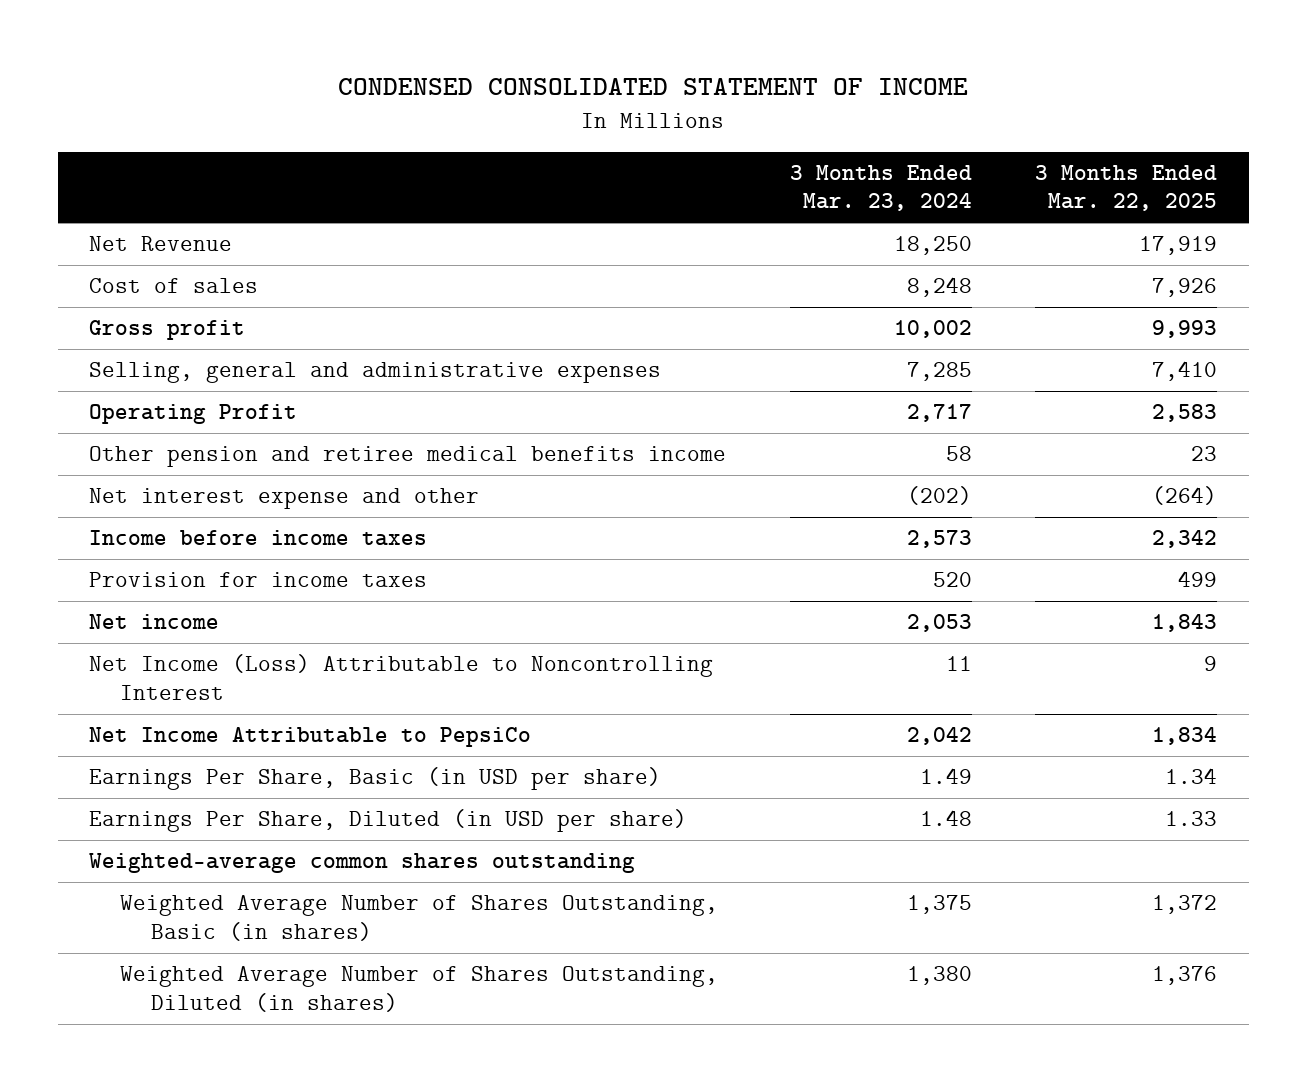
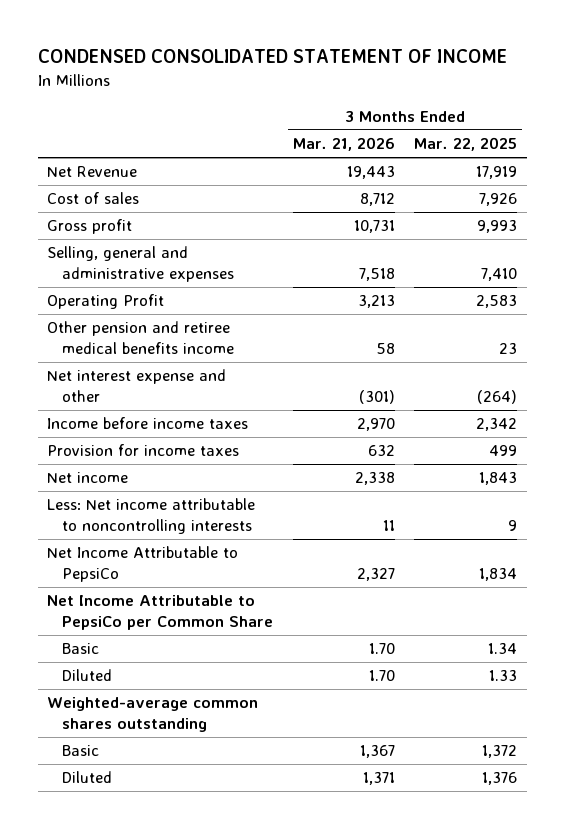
- | 3 Months Ended Mar. 23, 2024 | 3 Months Ended Mar. 22, 2025
+ | 3 Months Ended Mar. 21, 2026 | 3 Months Ended Mar. 22, 2025
- Net Income (Loss) Attributable to Noncontrolling Interest | 11 | 9
+ Less: Net income attributable to noncontrolling interests | 11 | 9
- Earnings Per Share, Basic (in USD per share) | 1.49 | 1.34
- Earnings Per Share, Diluted (in USD per share) | 1.48 | 1.33
+ Net Income Attributable to PepsiCo per Common Share
+ Basic | 1.70 | 1.34
+ Diluted | 1.70 | 1.33
- Weighted Average Number of Shares Outstanding, Basic (in shares) | 1,375 | 1,372
- Weighted Average Number of Shares Outstanding, Diluted (in shares) | 1,380 | 1,376
+ Basic | 1,367 | 1,372
+ Diluted | 1,371 | 1,376

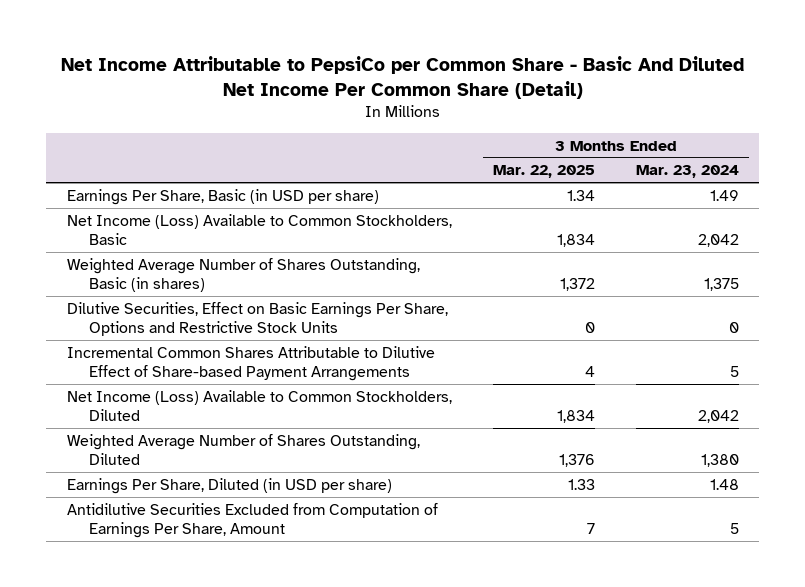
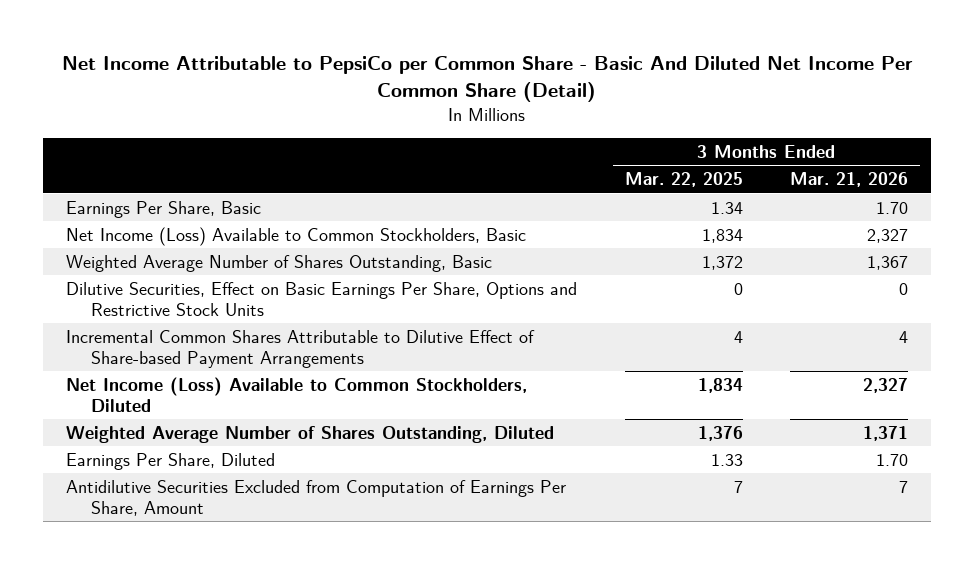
- | 3 Months Ended Mar. 22, 2025 | 3 Months Ended Mar. 23, 2024
+ | 3 Months Ended Mar. 22, 2025 | 3 Months Ended Mar. 21, 2026
- Earnings Per Share, Basic (in USD per share) | 1.34 | 1.49
+ Earnings Per Share, Basic | 1.34 | 1.70
- Weighted Average Number of Shares Outstanding, Basic (in shares) | 1,372 | 1,375
+ Weighted Average Number of Shares Outstanding, Basic | 1,372 | 1,367
- Earnings Per Share, Diluted (in USD per share) | 1.33 | 1.48
+ Earnings Per Share, Diluted | 1.33 | 1.70

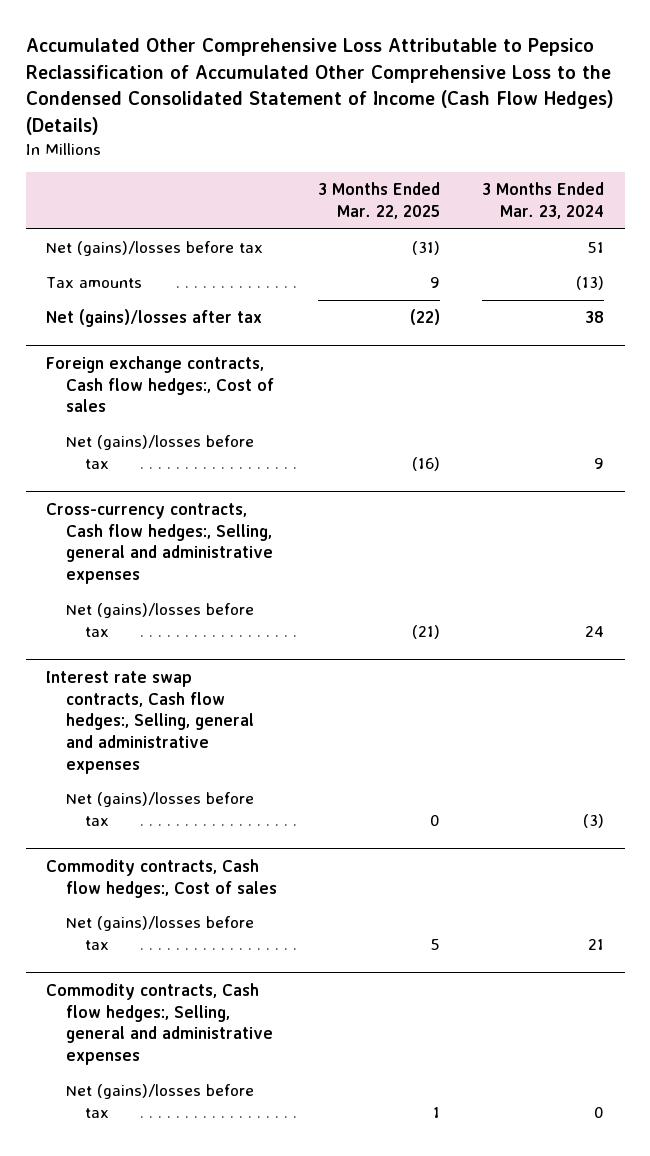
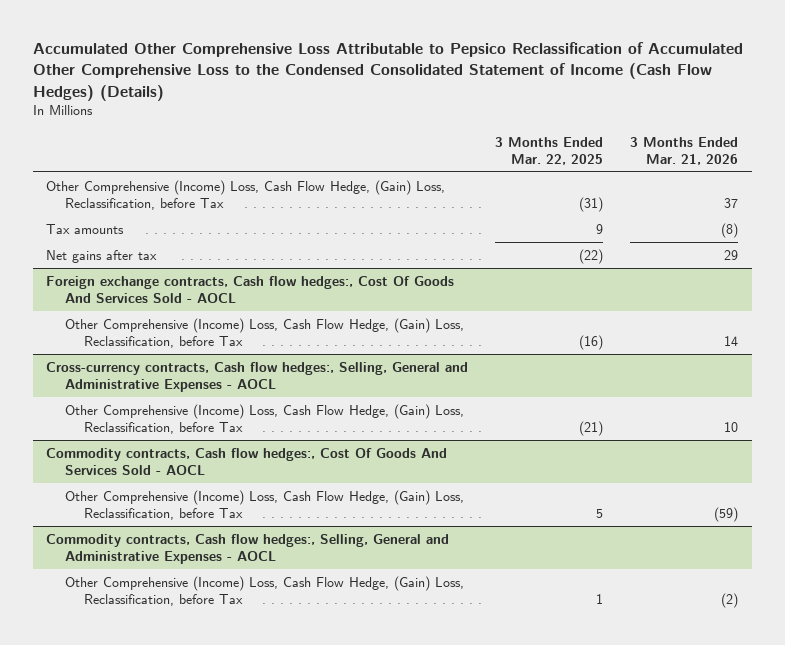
- | 3 Months Ended Mar. 22, 2025 | 3 Months Ended Mar. 23, 2024
+ | 3 Months Ended Mar. 22, 2025 | 3 Months Ended Mar. 21, 2026
- Net (gains)/losses before tax | (31) | 51
+ Other Comprehensive (Income) Loss, Cash Flow Hedge, (Gain) Loss, Reclassification, before Tax | (31) | 37
- Net (gains)/losses after tax | (22) | 38
- Foreign exchange contracts, Cash flow hedges:, Cost of sales
- Net (gains)/losses before tax | (16) | 9
- Cross-currency contracts, Cash flow hedges:, Selling, general and administrative expenses
- Net (gains)/losses before tax | (21) | 24
- Interest rate swap contracts, Cash flow hedges:, Selling, general and administrative expenses
- Net (gains)/losses before tax | 0 | (3)
- Commodity contracts, Cash flow hedges:, Cost of sales
- Net (gains)/losses before tax | 5 | 21
- Commodity contracts, Cash flow hedges:, Selling, general and administrative expenses
- Net (gains)/losses before tax | 1 | 0
+ Net gains after tax | (22) | 29
+ Foreign exchange contracts, Cash flow hedges:, Cost Of Goods And Services Sold - AOCL
+ Other Comprehensive (Income) Loss, Cash Flow Hedge, (Gain) Loss, Reclassification, before Tax | (16) | 14
+ Cross-currency contracts, Cash flow hedges:, Selling, General and Administrative Expenses - AOCL
+ Other Comprehensive (Income) Loss, Cash Flow Hedge, (Gain) Loss, Reclassification, before Tax | (21) | 10
+ Commodity contracts, Cash flow hedges:, Cost Of Goods And Services Sold - AOCL
+ Other Comprehensive (Income) Loss, Cash Flow Hedge, (Gain) Loss, Reclassification, before Tax | 5 | (59)
+ Commodity contracts, Cash flow hedges:, Selling, General and Administrative Expenses - AOCL
+ Other Comprehensive (Income) Loss, Cash Flow Hedge, (Gain) Loss, Reclassification, before Tax | 1 | (2)

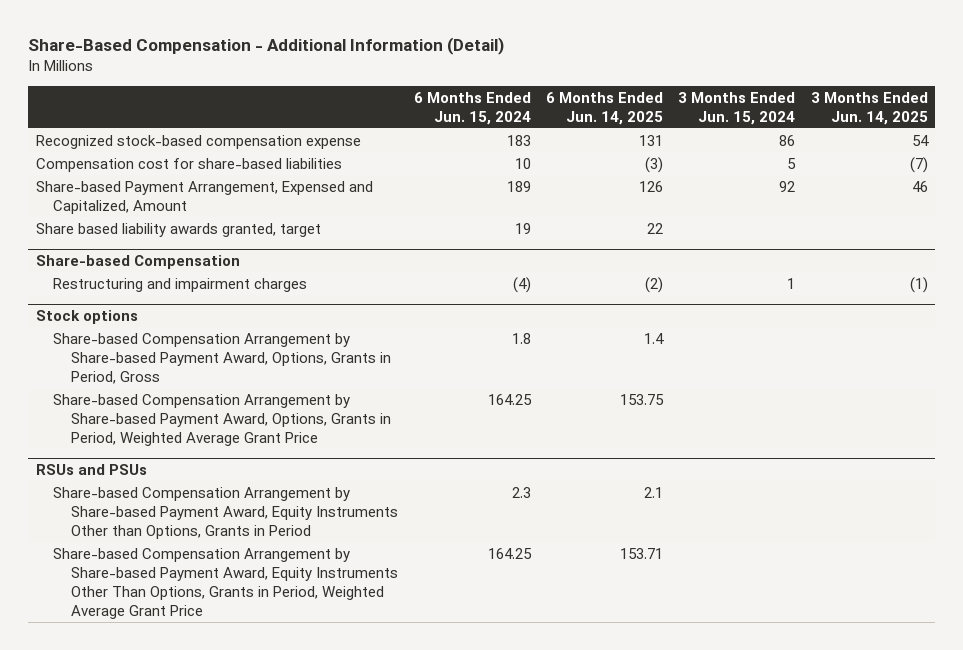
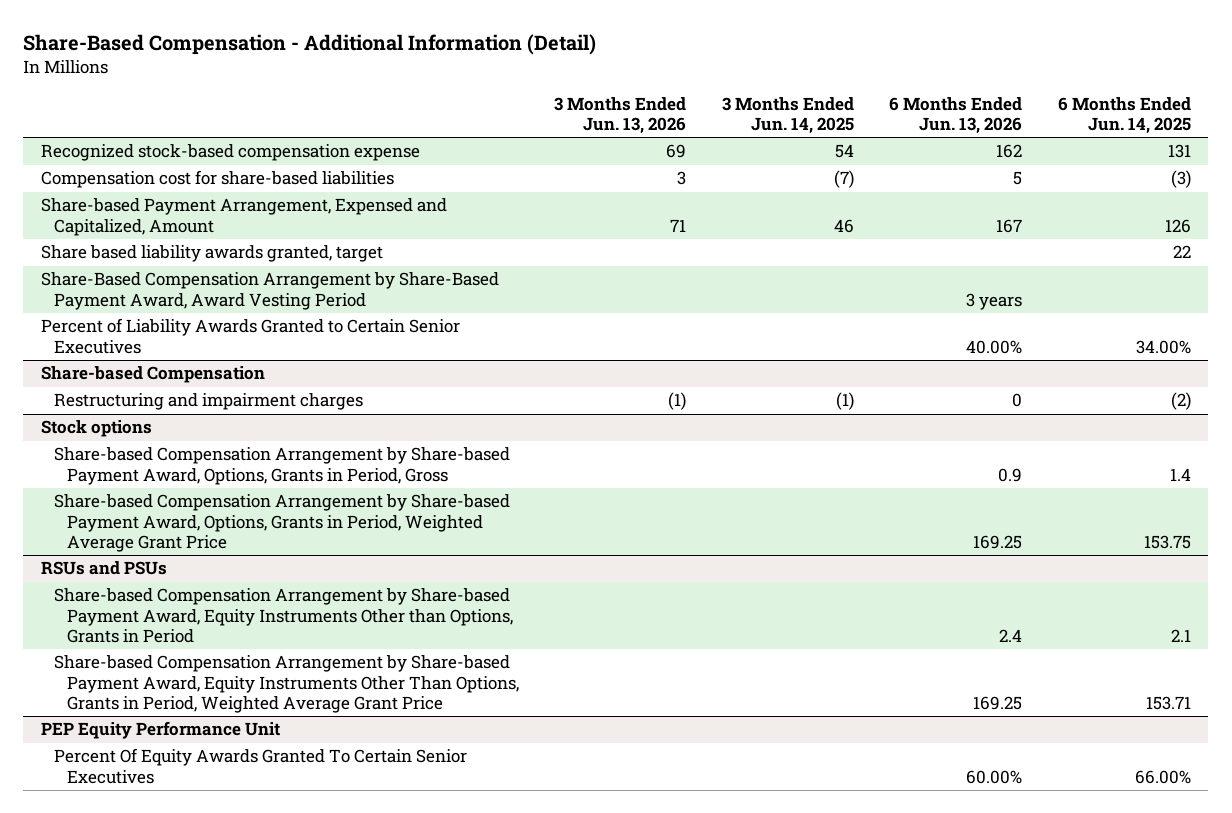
- | 6 Months Ended Jun. 15, 2024 | 6 Months Ended Jun. 14, 2025 | 3 Months Ended Jun. 15, 2024 | 3 Months Ended Jun. 14, 2025
+ | 3 Months Ended Jun. 13, 2026 | 3 Months Ended Jun. 14, 2025 | 6 Months Ended Jun. 13, 2026 | 6 Months Ended Jun. 14, 2025
+ Share-Based Compensation Arrangement by Share-Based Payment Award, Award Vesting Period | | | 3 years |
+ Percent of Liability Awards Granted to Certain Senior Executives | | | 40.00% | 34.00%
+ PEP Equity Performance Unit
+ Percent Of Equity Awards Granted To Certain Senior Executives | | | 60.00% | 66.00%

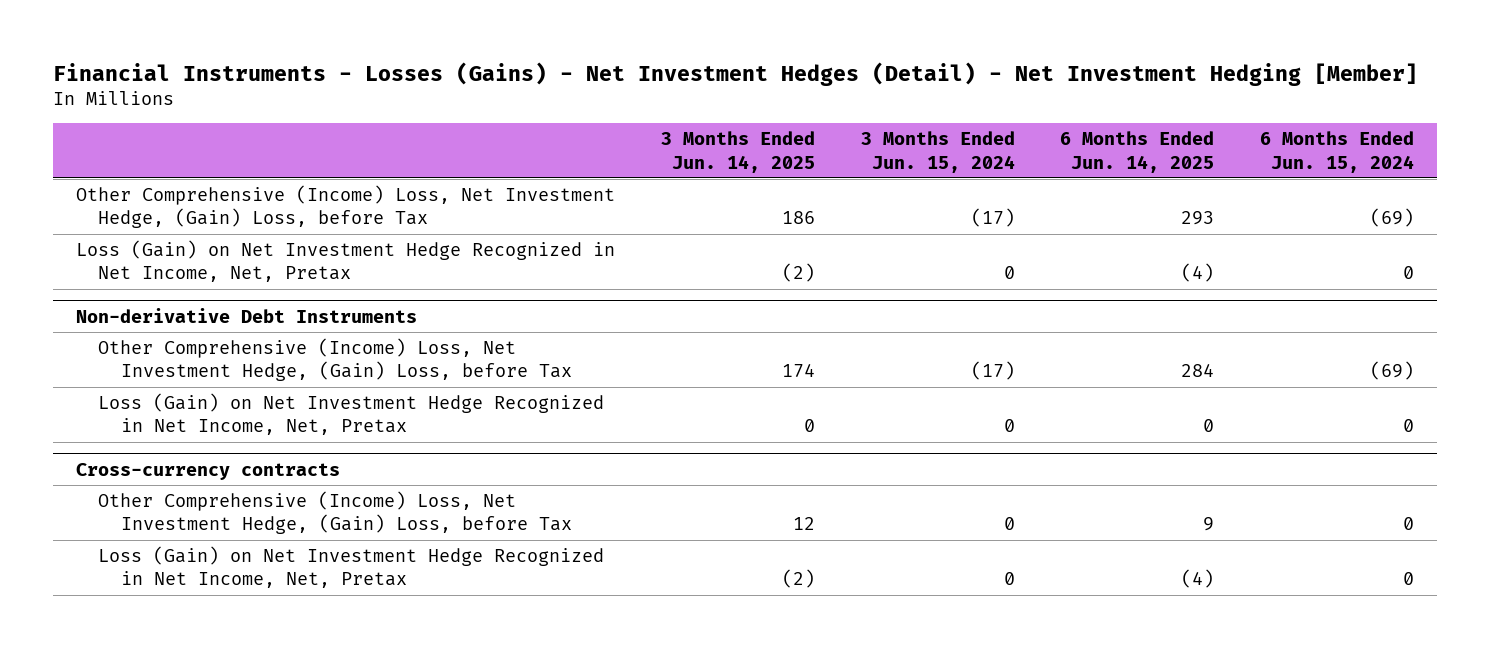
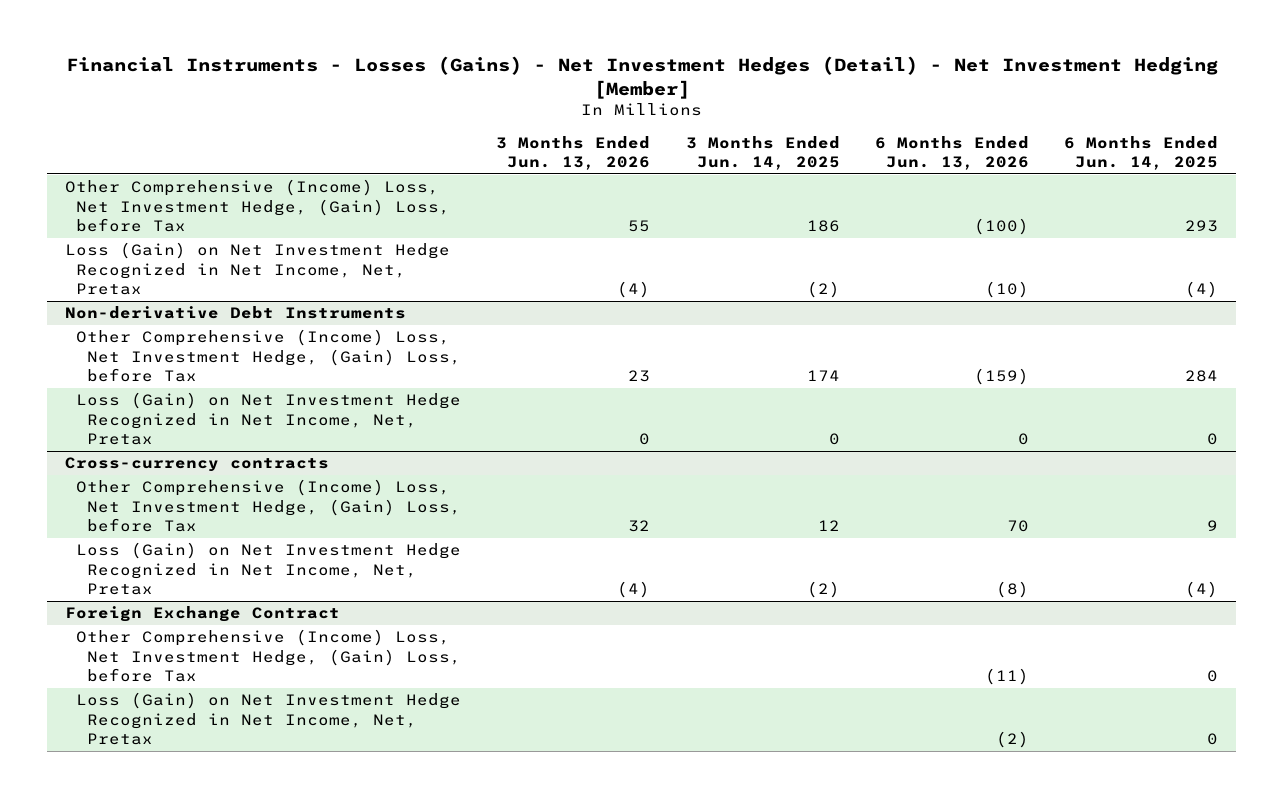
- | 3 Months Ended Jun. 14, 2025 | 3 Months Ended Jun. 15, 2024 | 6 Months Ended Jun. 14, 2025 | 6 Months Ended Jun. 15, 2024
+ | 3 Months Ended Jun. 13, 2026 | 3 Months Ended Jun. 14, 2025 | 6 Months Ended Jun. 13, 2026 | 6 Months Ended Jun. 14, 2025
+ Foreign Exchange Contract
+ Other Comprehensive (Income) Loss, Net Investment Hedge, (Gain) Loss, before Tax | | | (11) | 0
+ Loss (Gain) on Net Investment Hedge Recognized in Net Income, Net, Pretax | | | (2) | 0

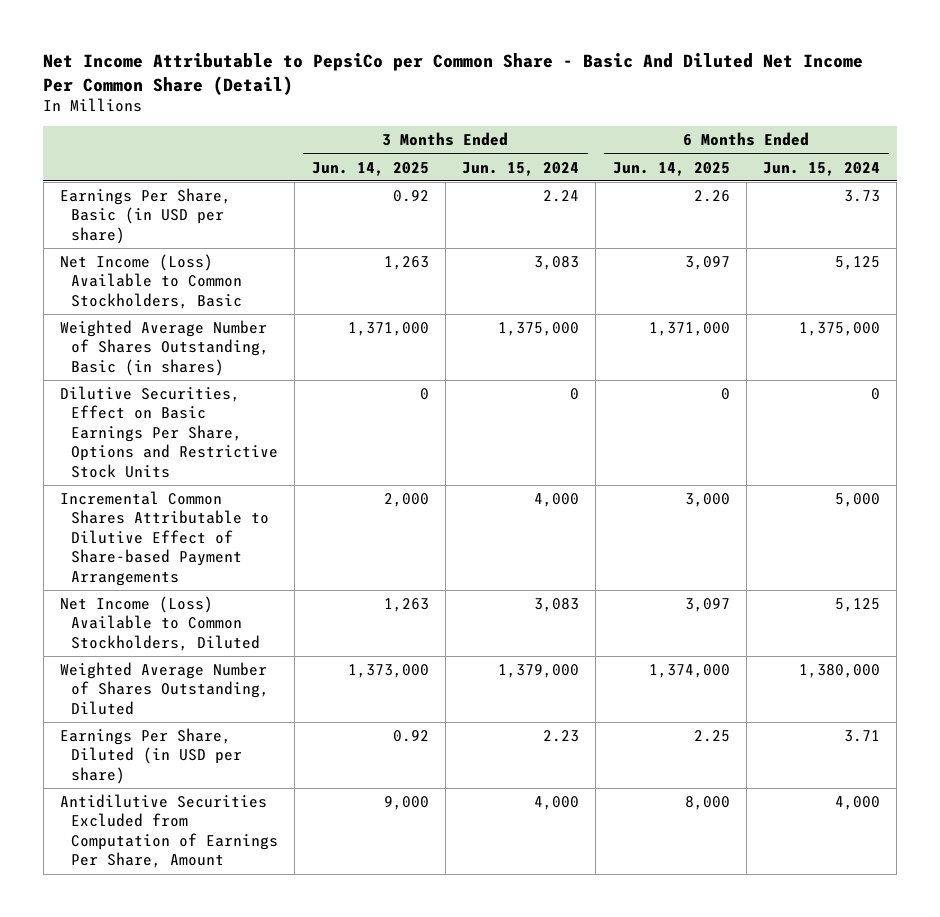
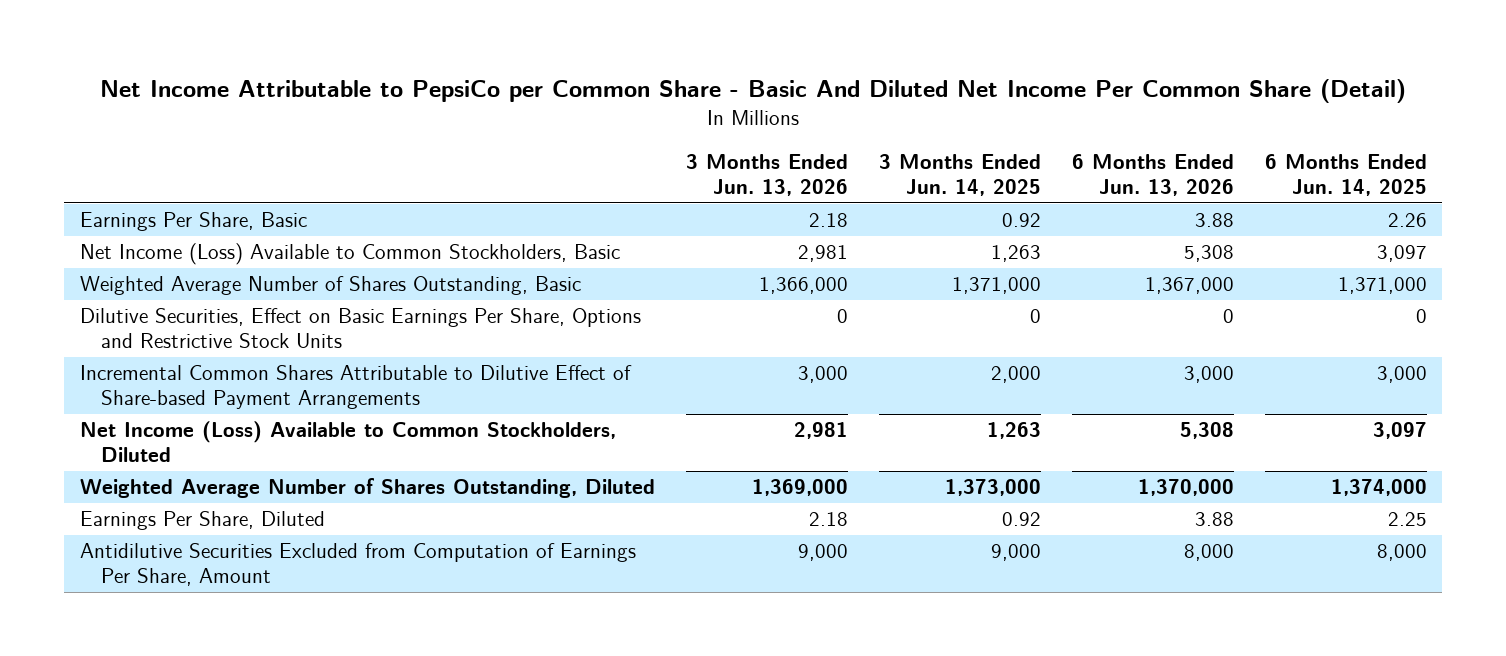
- | 3 Months Ended Jun. 14, 2025 | 3 Months Ended Jun. 15, 2024 | 6 Months Ended Jun. 14, 2025 | 6 Months Ended Jun. 15, 2024
+ | 3 Months Ended Jun. 13, 2026 | 3 Months Ended Jun. 14, 2025 | 6 Months Ended Jun. 13, 2026 | 6 Months Ended Jun. 14, 2025
- Earnings Per Share, Basic (in USD per share) | 0.92 | 2.24 | 2.26 | 3.73
+ Earnings Per Share, Basic | 2.18 | 0.92 | 3.88 | 2.26
- Weighted Average Number of Shares Outstanding, Basic (in shares) | 1,371,000 | 1,375,000 | 1,371,000 | 1,375,000
+ Weighted Average Number of Shares Outstanding, Basic | 1,366,000 | 1,371,000 | 1,367,000 | 1,371,000
- Earnings Per Share, Diluted (in USD per share) | 0.92 | 2.23 | 2.25 | 3.71
+ Earnings Per Share, Diluted | 2.18 | 0.92 | 3.88 | 2.25

